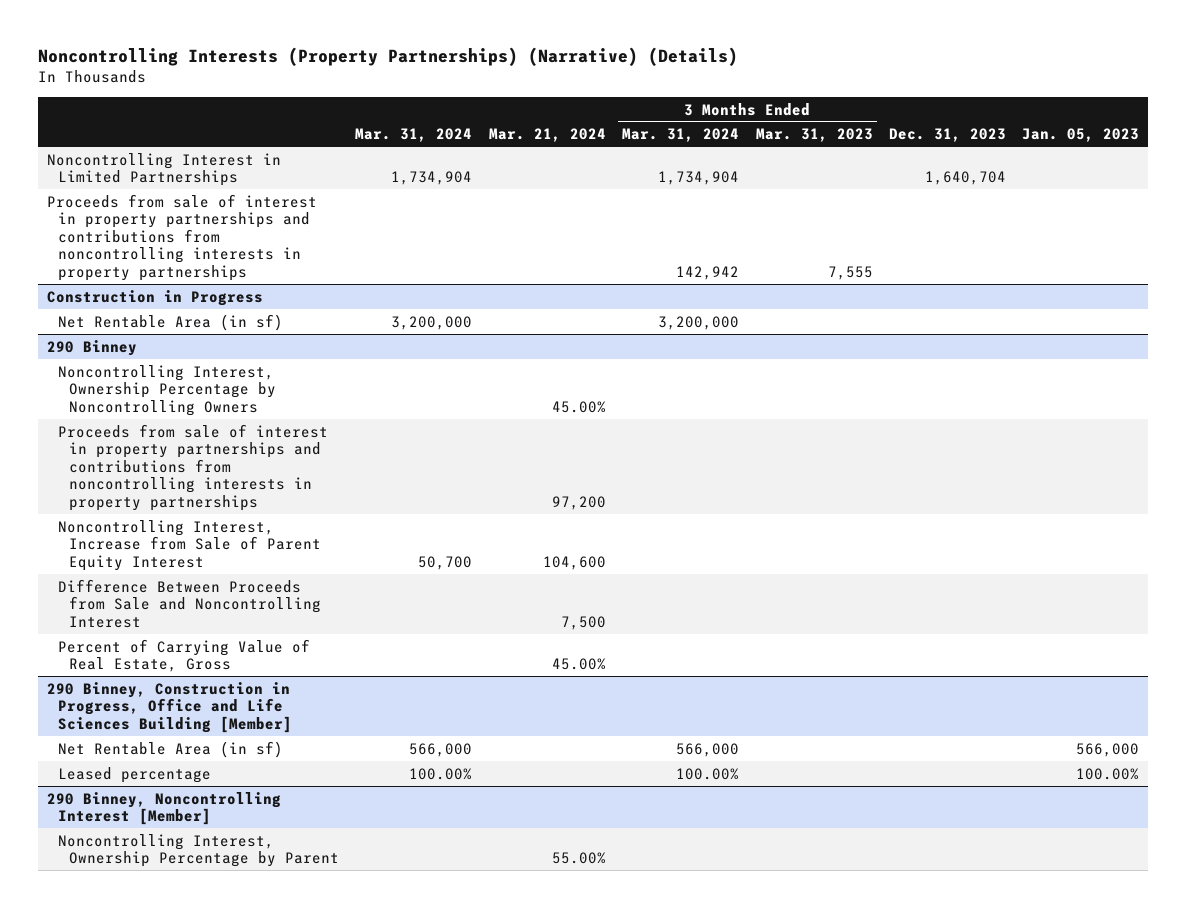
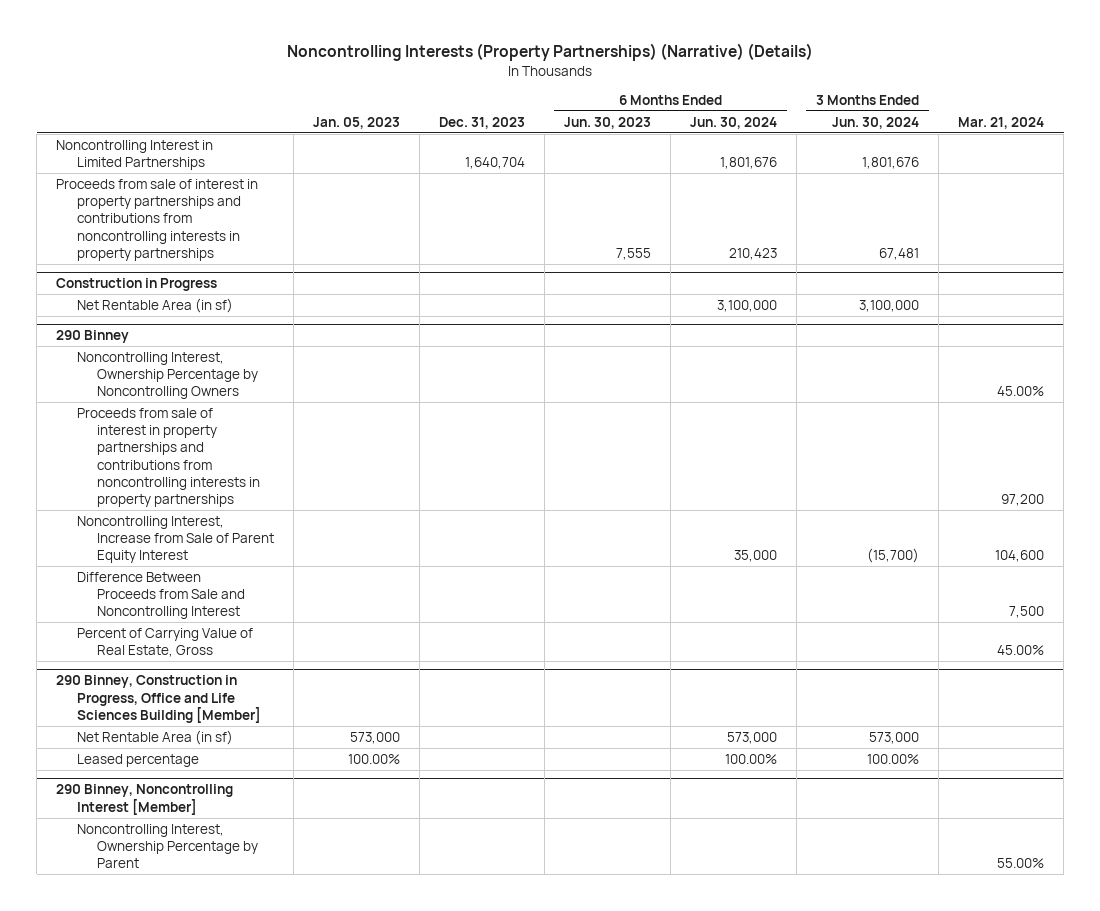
- | Mar. 31, 2024 | Mar. 21, 2024 | 3 Months Ended Mar. 31, 2024 | 3 Months Ended Mar. 31, 2023 | Dec. 31, 2023 | Jan. 05, 2023
+ | Jan. 05, 2023 | Dec. 31, 2023 | 6 Months Ended Jun. 30, 2023 | 6 Months Ended Jun. 30, 2024 | 3 Months Ended Jun. 30, 2024 | Mar. 21, 2024
@ 290 Binney, Construction in Progress, Office and Life Sciences Building [Member]
- Net Rentable Area (in sf) | 566,000 | | 566,000 | | | 566,000
+ Net Rentable Area (in sf) | 573,000 | | | 573,000 | 573,000 |

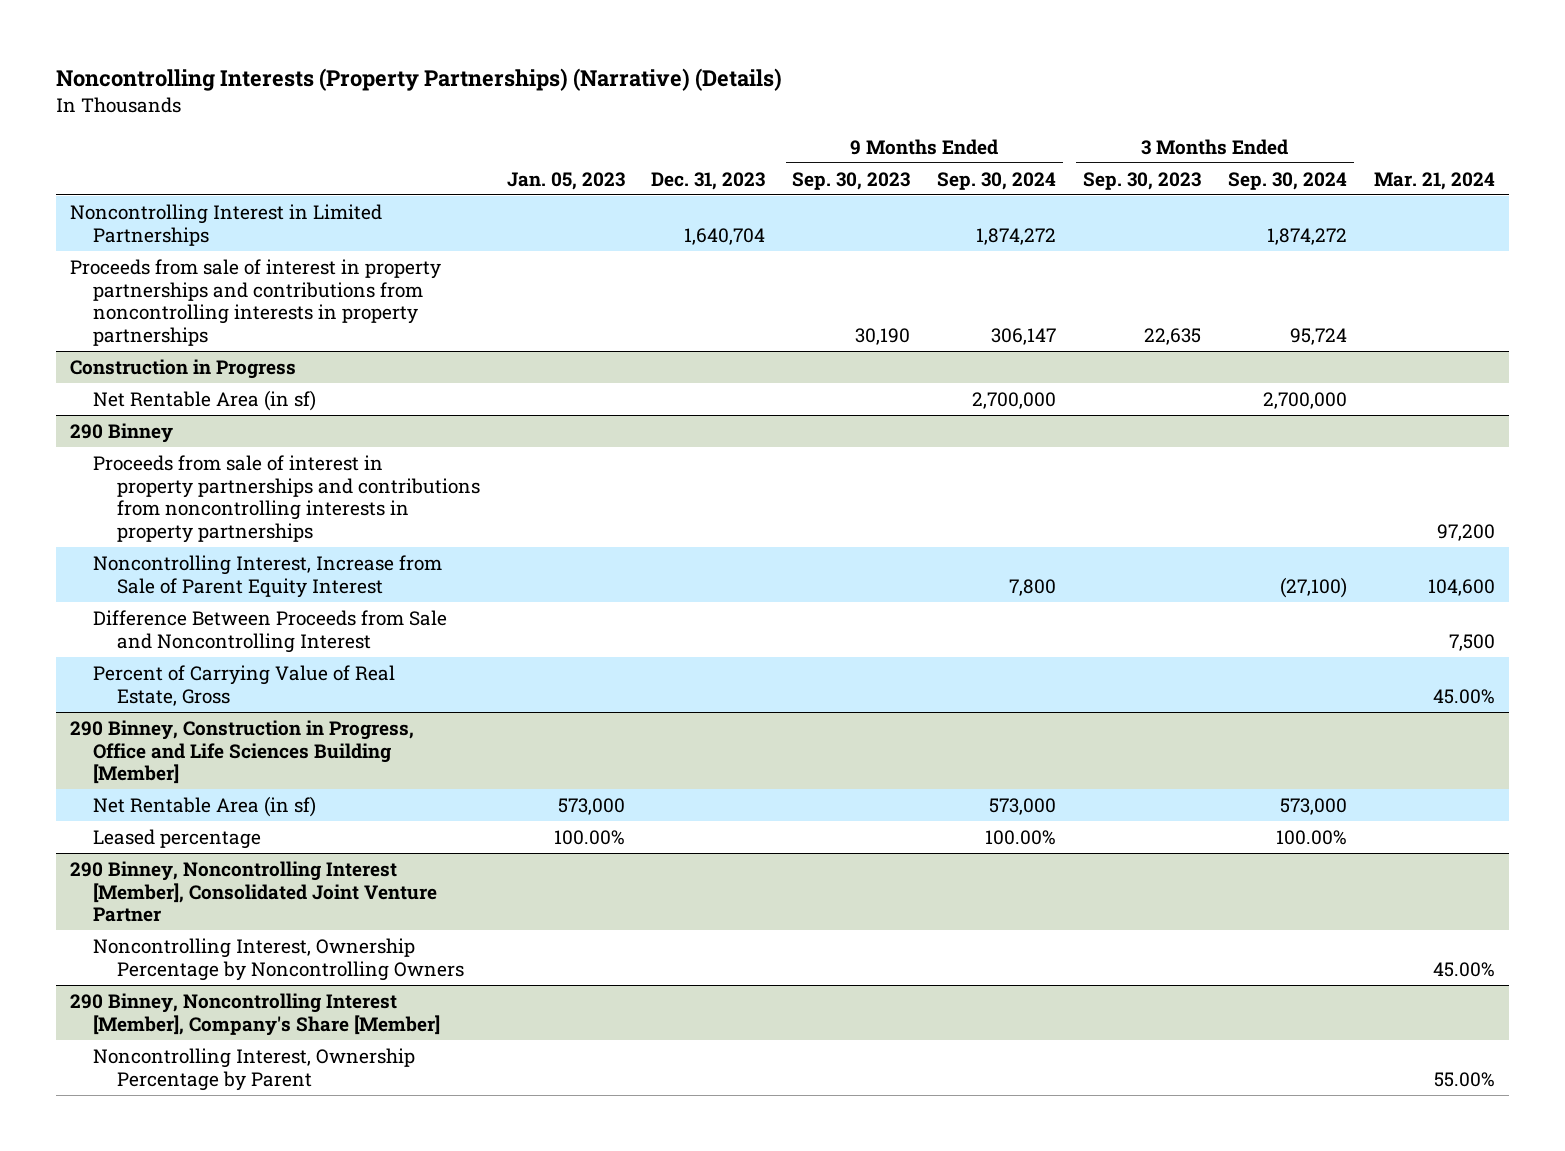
- | Jan. 05, 2023 | Dec. 31, 2023 | 6 Months Ended Jun. 30, 2023 | 6 Months Ended Jun. 30, 2024 | 3 Months Ended Jun. 30, 2024 | Mar. 21, 2024
+ | Jan. 05, 2023 | Dec. 31, 2023 | 9 Months Ended Sep. 30, 2023 | 9 Months Ended Sep. 30, 2024 | 3 Months Ended Sep. 30, 2023 | 3 Months Ended Sep. 30, 2024 | Mar. 21, 2024
@ 290 Binney
- Noncontrolling Interest, Ownership Percentage by Noncontrolling Owners | | | | | | 45.00%
- 290 Binney, Noncontrolling Interest [Member]
+ 290 Binney, Noncontrolling Interest [Member], Consolidated Joint Venture Partner
+ Noncontrolling Interest, Ownership Percentage by Noncontrolling Owners | | | | | | | 45.00%
+ 290 Binney, Noncontrolling Interest [Member], Company's Share [Member]

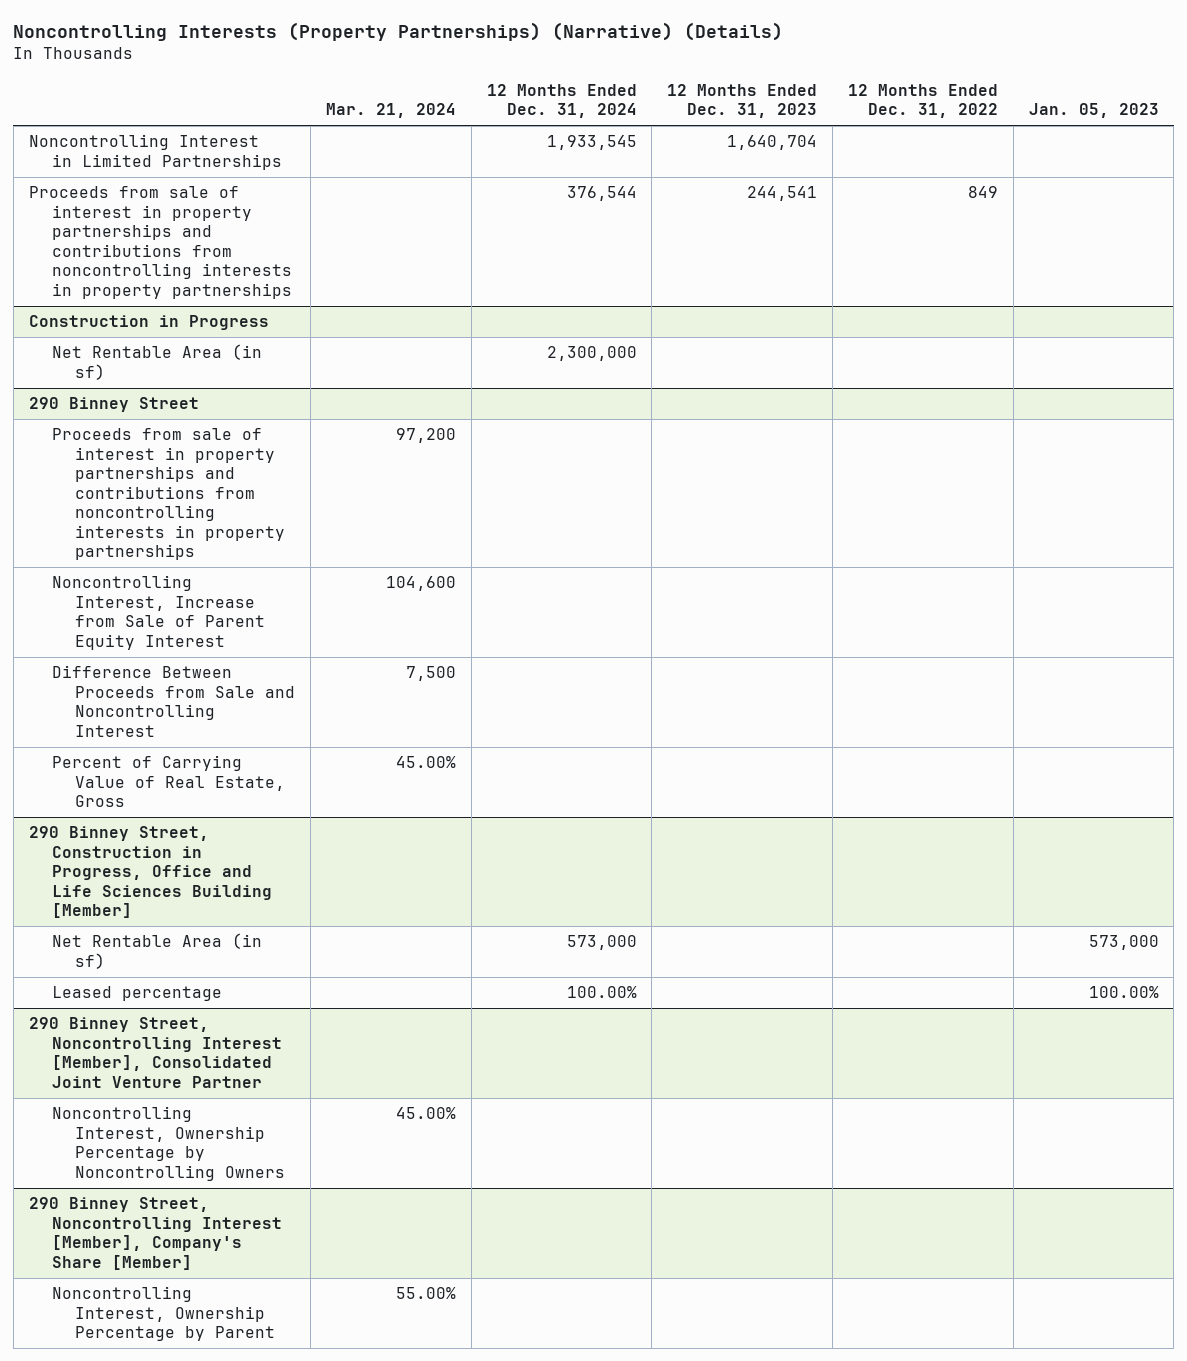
- | Jan. 05, 2023 | Dec. 31, 2023 | 9 Months Ended Sep. 30, 2023 | 9 Months Ended Sep. 30, 2024 | 3 Months Ended Sep. 30, 2023 | 3 Months Ended Sep. 30, 2024 | Mar. 21, 2024
+ | Mar. 21, 2024 | 12 Months Ended Dec. 31, 2024 | 12 Months Ended Dec. 31, 2023 | 12 Months Ended Dec. 31, 2022 | Jan. 05, 2023
- 290 Binney
+ 290 Binney Street
- 290 Binney, Construction in Progress, Office and Life Sciences Building [Member]
+ 290 Binney Street, Construction in Progress, Office and Life Sciences Building [Member]
- 290 Binney, Noncontrolling Interest [Member], Consolidated Joint Venture Partner
+ 290 Binney Street, Noncontrolling Interest [Member], Consolidated Joint Venture Partner
- 290 Binney, Noncontrolling Interest [Member], Company's Share [Member]
+ 290 Binney Street, Noncontrolling Interest [Member], Company's Share [Member]

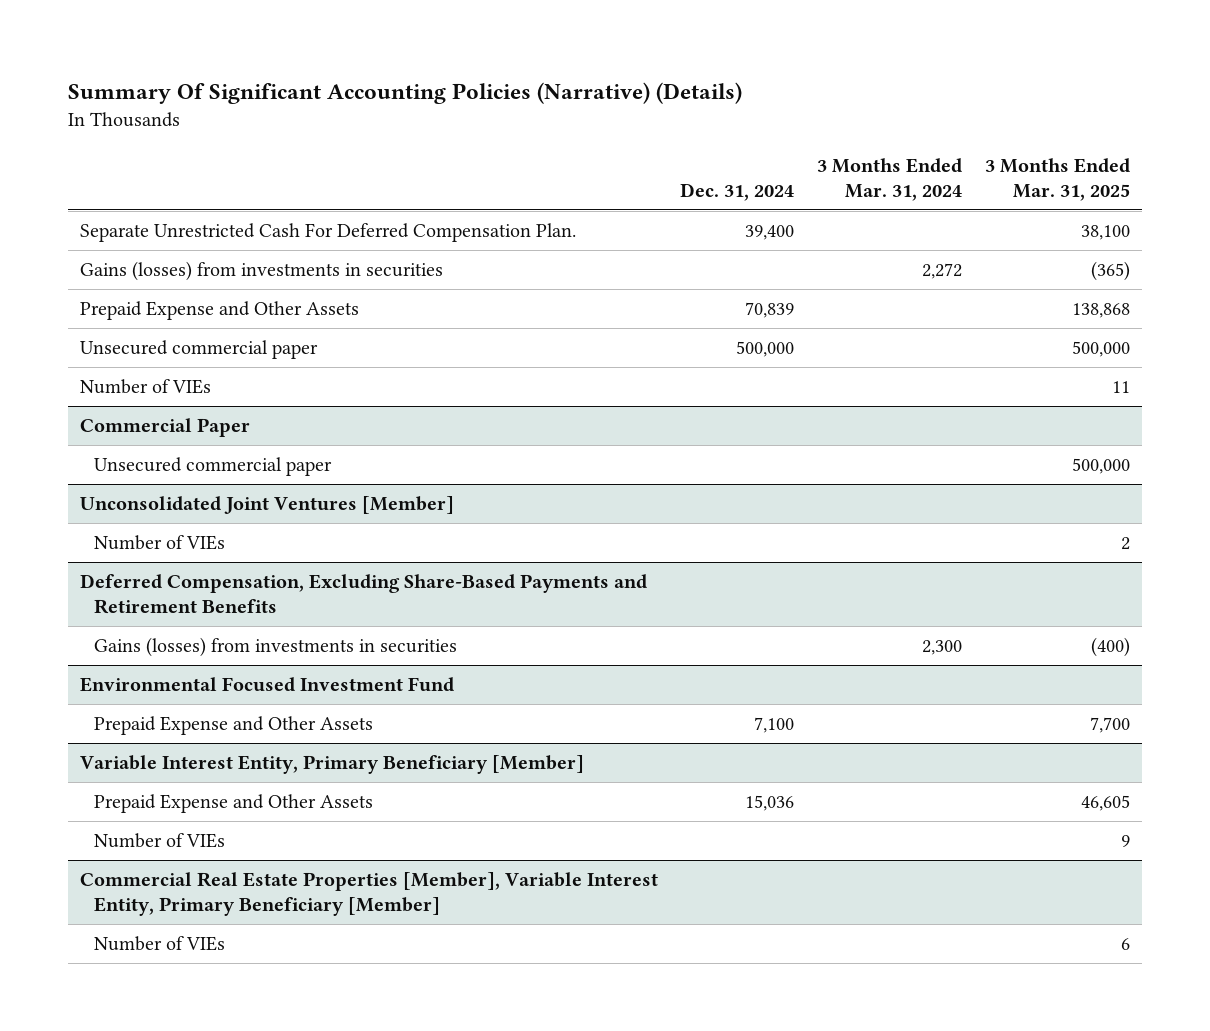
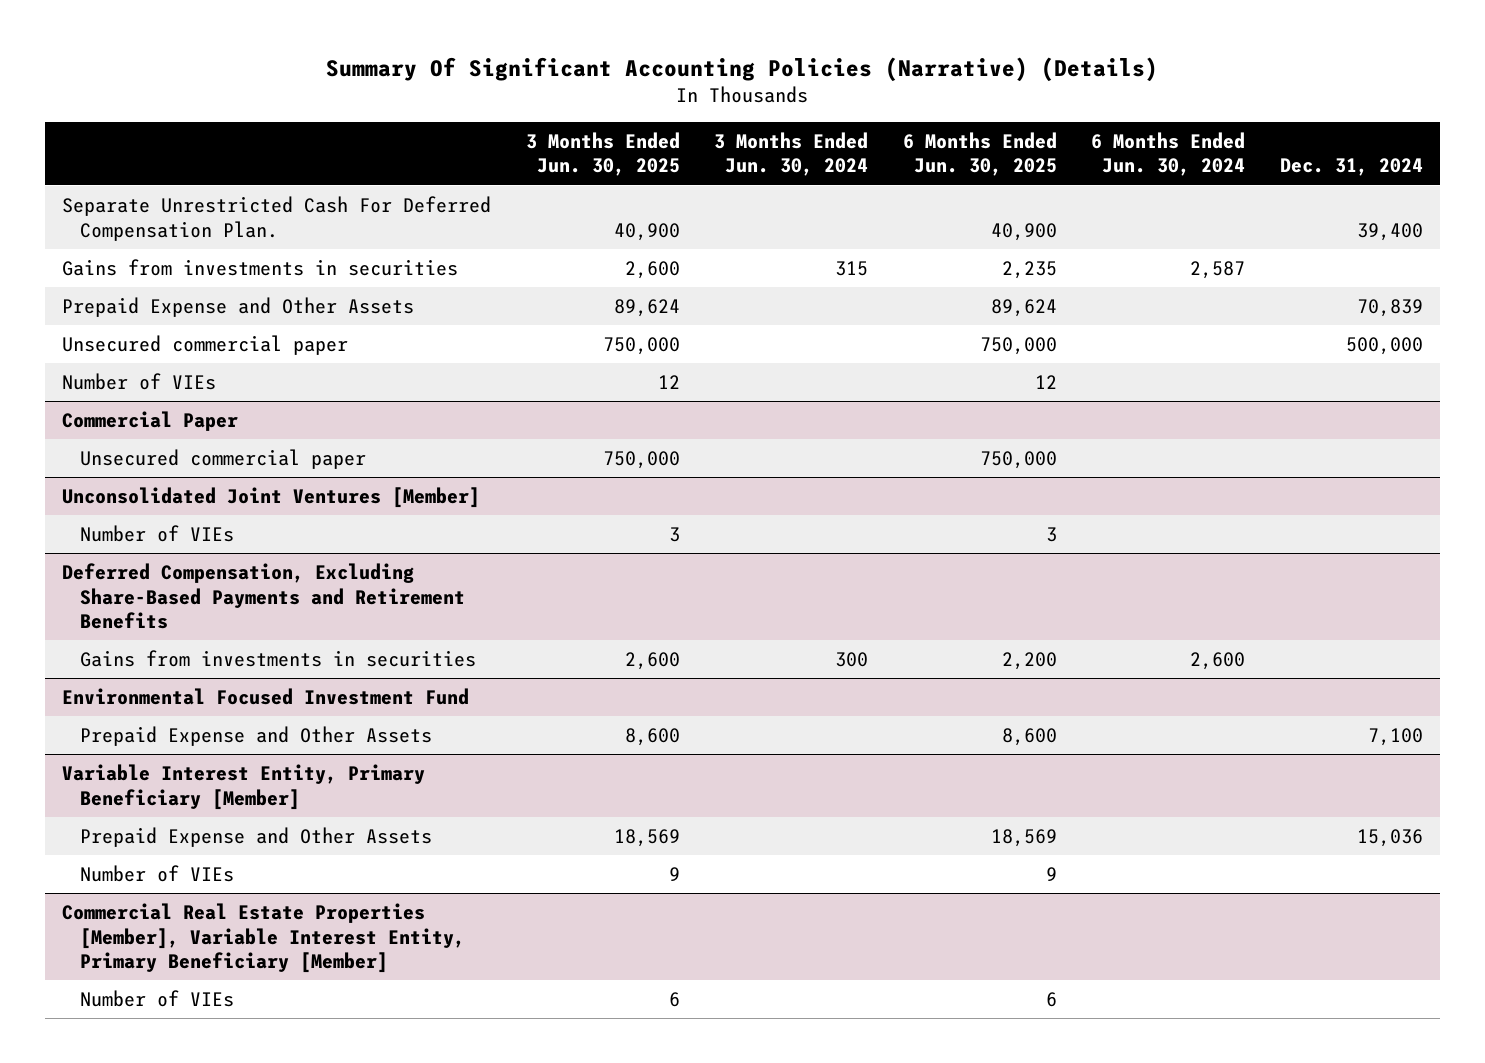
- | Dec. 31, 2024 | 3 Months Ended Mar. 31, 2024 | 3 Months Ended Mar. 31, 2025
+ | 3 Months Ended Jun. 30, 2025 | 3 Months Ended Jun. 30, 2024 | 6 Months Ended Jun. 30, 2025 | 6 Months Ended Jun. 30, 2024 | Dec. 31, 2024
- Gains (losses) from investments in securities | | 2,272 | (365)
+ Gains from investments in securities | 2,600 | 315 | 2,235 | 2,587 |
@ Deferred Compensation, Excluding Share-Based Payments and Retirement Benefits
- Gains (losses) from investments in securities | | 2,300 | (400)
+ Gains from investments in securities | 2,600 | 300 | 2,200 | 2,600 |

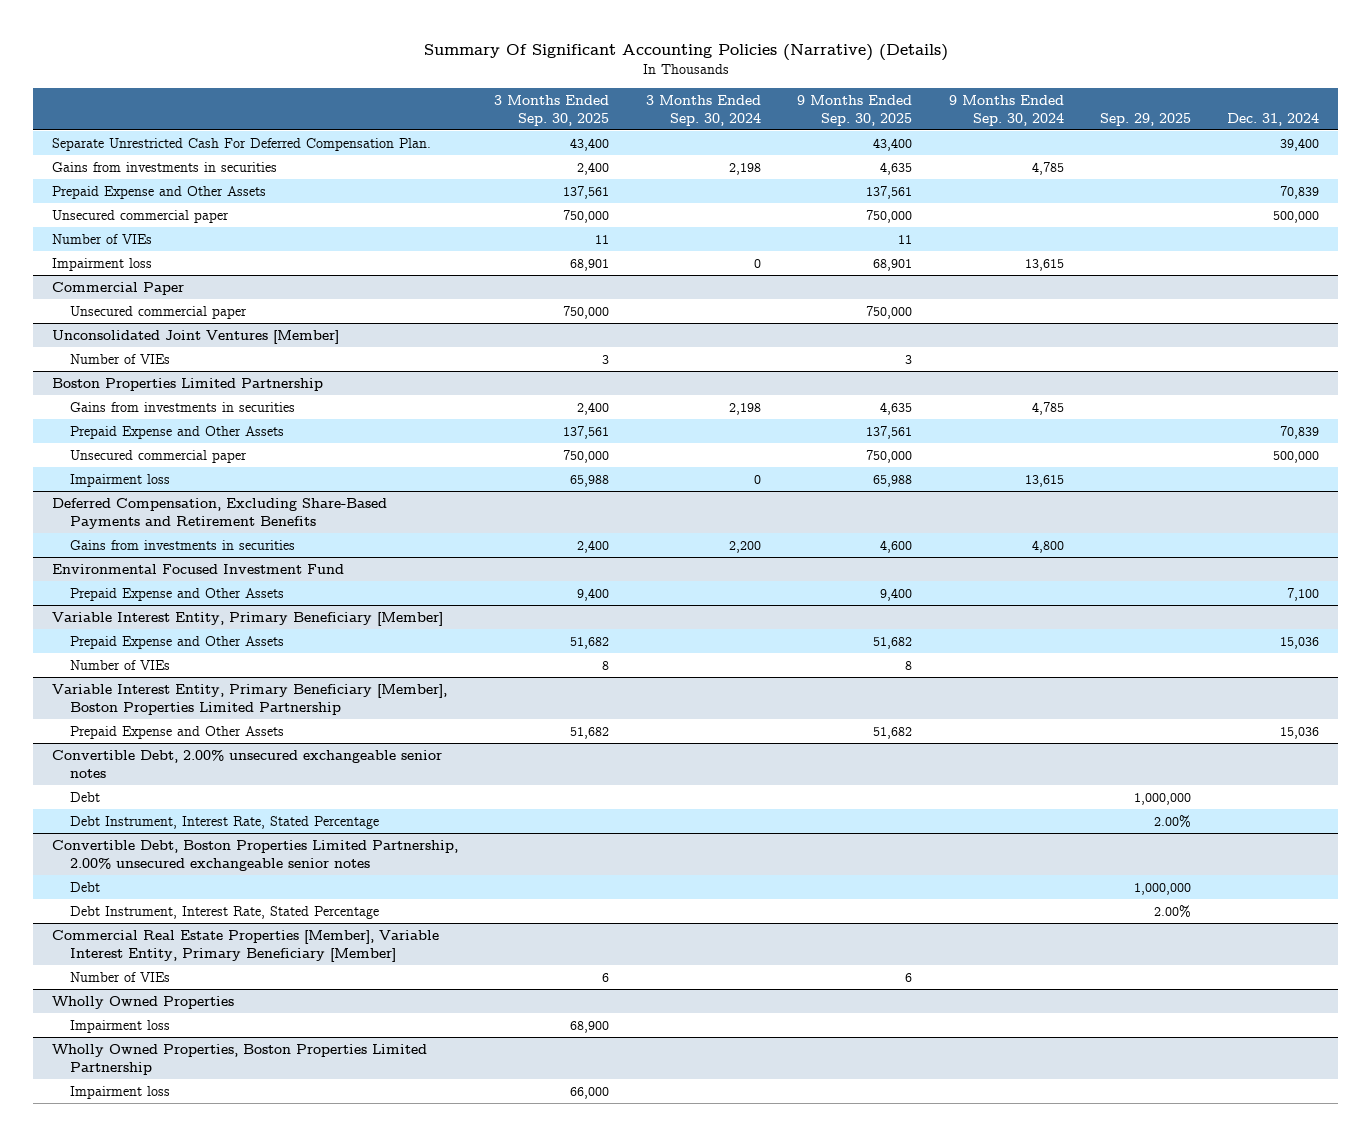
- | 3 Months Ended Jun. 30, 2025 | 3 Months Ended Jun. 30, 2024 | 6 Months Ended Jun. 30, 2025 | 6 Months Ended Jun. 30, 2024 | Dec. 31, 2024
+ | 3 Months Ended Sep. 30, 2025 | 3 Months Ended Sep. 30, 2024 | 9 Months Ended Sep. 30, 2025 | 9 Months Ended Sep. 30, 2024 | Sep. 29, 2025 | Dec. 31, 2024
+ Impairment loss | 68,901 | 0 | 68,901 | 13,615 | |
+ Boston Properties Limited Partnership
+ Gains from investments in securities | 2,400 | 2,198 | 4,635 | 4,785 | |
+ Prepaid Expense and Other Assets | 137,561 | | 137,561 | | | 70,839
+ Unsecured commercial paper | 750,000 | | 750,000 | | | 500,000
+ Impairment loss | 65,988 | 0 | 65,988 | 13,615 | |
+ Variable Interest Entity, Primary Beneficiary [Member], Boston Properties Limited Partnership
+ Prepaid Expense and Other Assets | 51,682 | | 51,682 | | | 15,036
+ Convertible Debt, 2.00% unsecured exchangeable senior notes
+ Debt | | | | | 1,000,000 |
+ Debt Instrument, Interest Rate, Stated Percentage | | | | | 2.00% |
+ Convertible Debt, Boston Properties Limited Partnership, 2.00% unsecured exchangeable senior notes
+ Debt | | | | | 1,000,000 |
+ Debt Instrument, Interest Rate, Stated Percentage | | | | | 2.00% |
+ Wholly Owned Properties
+ Impairment loss | 68,900 | | | | |
+ Wholly Owned Properties, Boston Properties Limited Partnership
+ Impairment loss | 66,000 | | | | |

